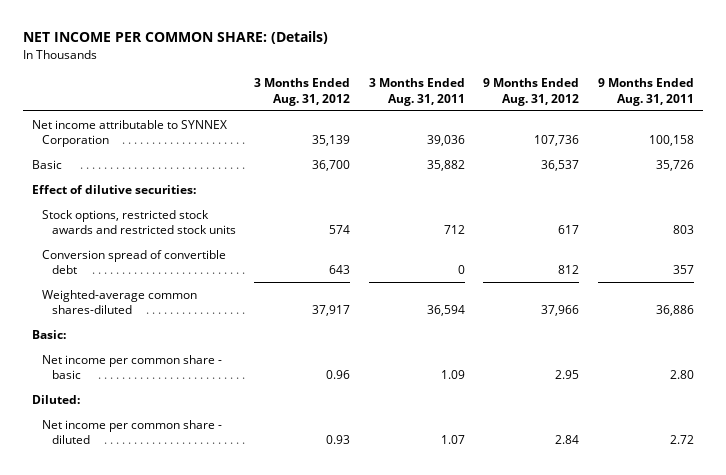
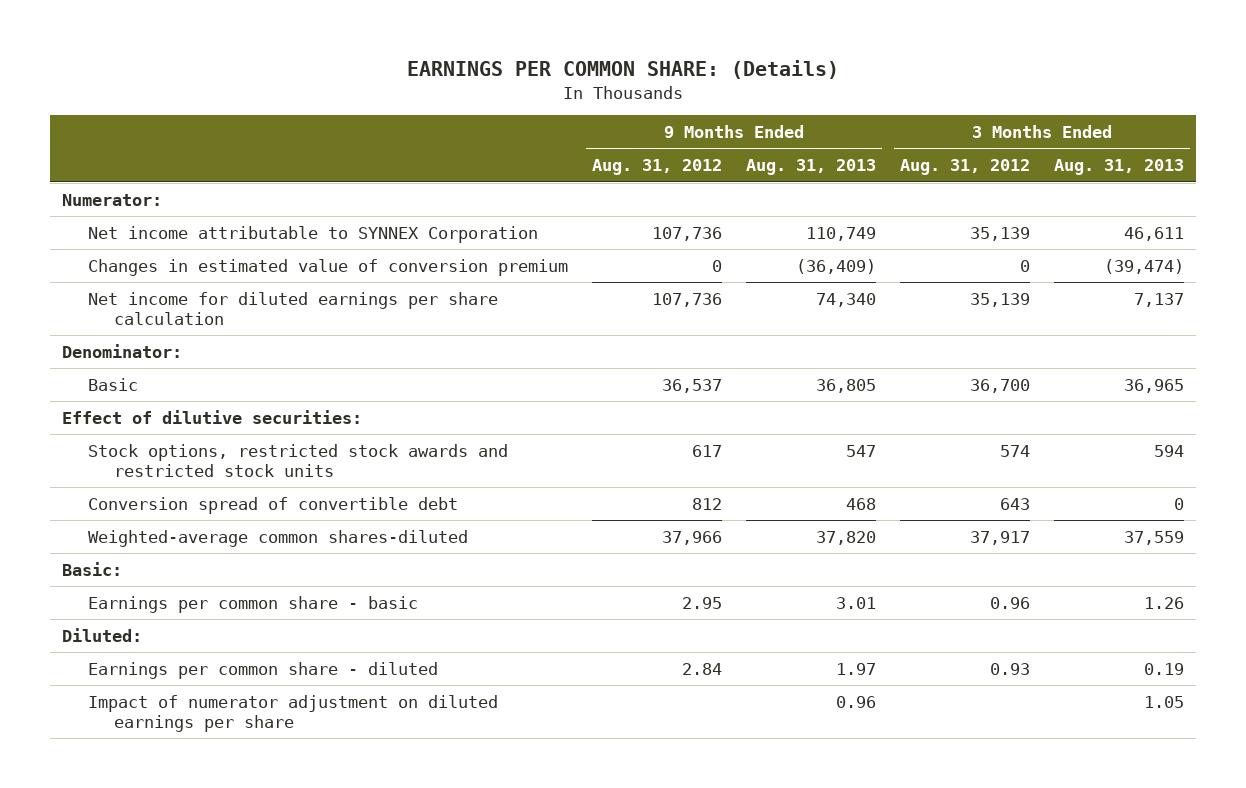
- NET INCOME PER COMMON SHARE: (Details)
+ EARNINGS PER COMMON SHARE: (Details)
- | 3 Months Ended Aug. 31, 2012 | 3 Months Ended Aug. 31, 2011 | 9 Months Ended Aug. 31, 2012 | 9 Months Ended Aug. 31, 2011
+ | 9 Months Ended Aug. 31, 2012 | 9 Months Ended Aug. 31, 2013 | 3 Months Ended Aug. 31, 2012 | 3 Months Ended Aug. 31, 2013
+ Numerator:
+ Changes in estimated value of conversion premium | 0 | (36,409) | 0 | (39,474)
+ Net income for diluted earnings per share calculation | 107,736 | 74,340 | 35,139 | 7,137
+ Denominator:
- Net income per common share - basic | 0.96 | 1.09 | 2.95 | 2.80
+ Earnings per common share - basic | 2.95 | 3.01 | 0.96 | 1.26
- Net income per common share - diluted | 0.93 | 1.07 | 2.84 | 2.72
+ Earnings per common share - diluted | 2.84 | 1.97 | 0.93 | 0.19
+ Impact of numerator adjustment on diluted earnings per share | | 0.96 | | 1.05

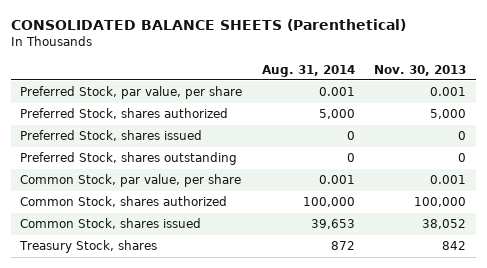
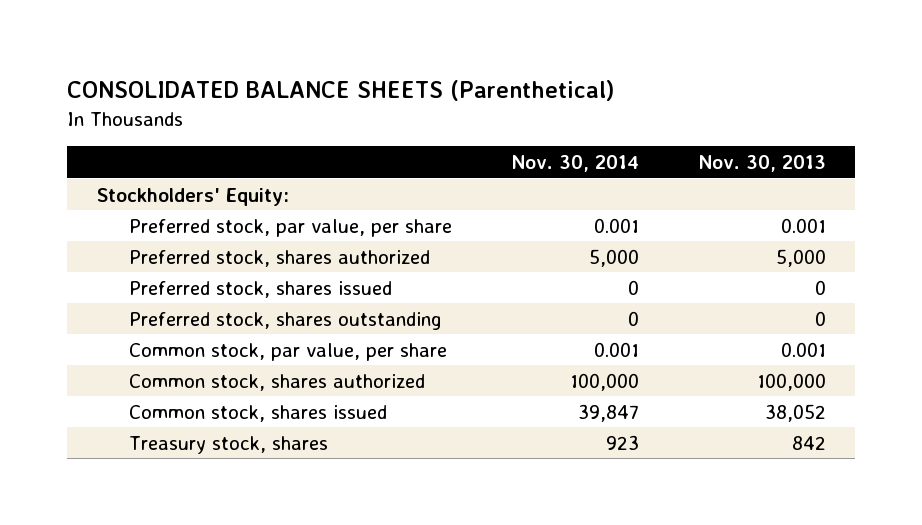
- | Aug. 31, 2014 | Nov. 30, 2013
+ | Nov. 30, 2014 | Nov. 30, 2013
- Preferred Stock, par value, per share | 0.001 | 0.001
- Preferred Stock, shares authorized | 5,000 | 5,000
- Preferred Stock, shares issued | 0 | 0
- Preferred Stock, shares outstanding | 0 | 0
- Common Stock, par value, per share | 0.001 | 0.001
- Common Stock, shares authorized | 100,000 | 100,000
- Common Stock, shares issued | 39,653 | 38,052
- Treasury Stock, shares | 872 | 842
+ Stockholders' Equity:
+ Preferred stock, par value, per share | 0.001 | 0.001
+ Preferred stock, shares authorized | 5,000 | 5,000
+ Preferred stock, shares issued | 0 | 0
+ Preferred stock, shares outstanding | 0 | 0
+ Common stock, par value, per share | 0.001 | 0.001
+ Common stock, shares authorized | 100,000 | 100,000
+ Common stock, shares issued | 39,847 | 38,052
+ Treasury stock, shares | 923 | 842

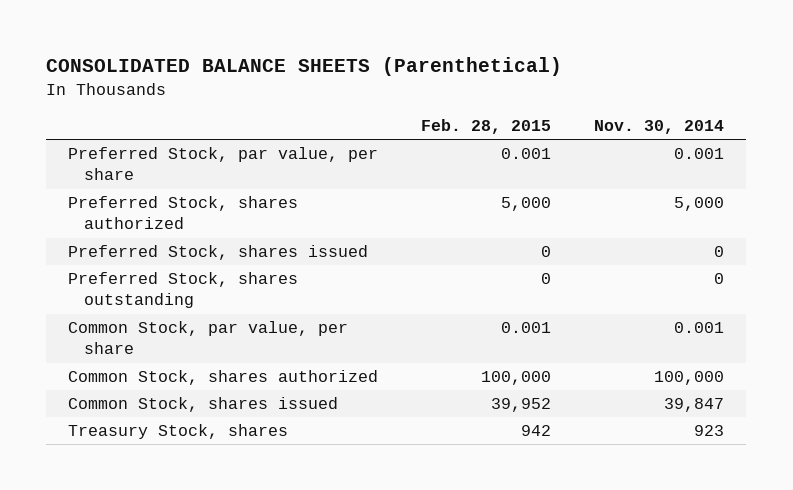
- | Nov. 30, 2014 | Nov. 30, 2013
+ | Feb. 28, 2015 | Nov. 30, 2014
- Stockholders' Equity:
- Preferred stock, par value, per share | 0.001 | 0.001
- Preferred stock, shares authorized | 5,000 | 5,000
- Preferred stock, shares issued | 0 | 0
- Preferred stock, shares outstanding | 0 | 0
- Common stock, par value, per share | 0.001 | 0.001
- Common stock, shares authorized | 100,000 | 100,000
- Common stock, shares issued | 39,847 | 38,052
- Treasury stock, shares | 923 | 842
+ Preferred Stock, par value, per share | 0.001 | 0.001
+ Preferred Stock, shares authorized | 5,000 | 5,000
+ Preferred Stock, shares issued | 0 | 0
+ Preferred Stock, shares outstanding | 0 | 0
+ Common Stock, par value, per share | 0.001 | 0.001
+ Common Stock, shares authorized | 100,000 | 100,000
+ Common Stock, shares issued | 39,952 | 39,847
+ Treasury Stock, shares | 942 | 923

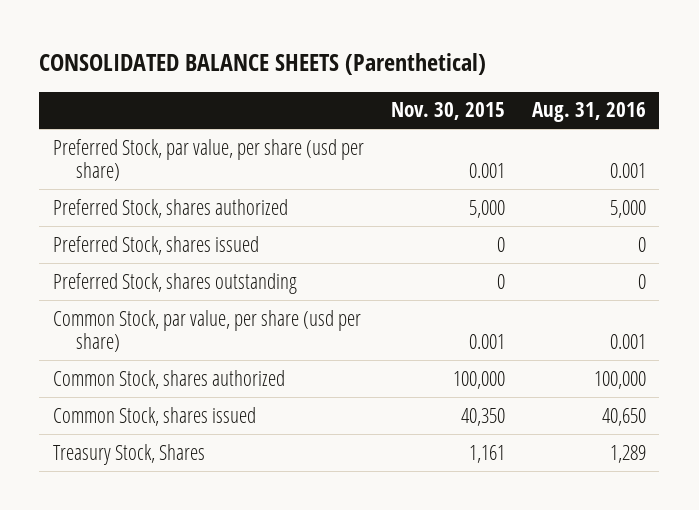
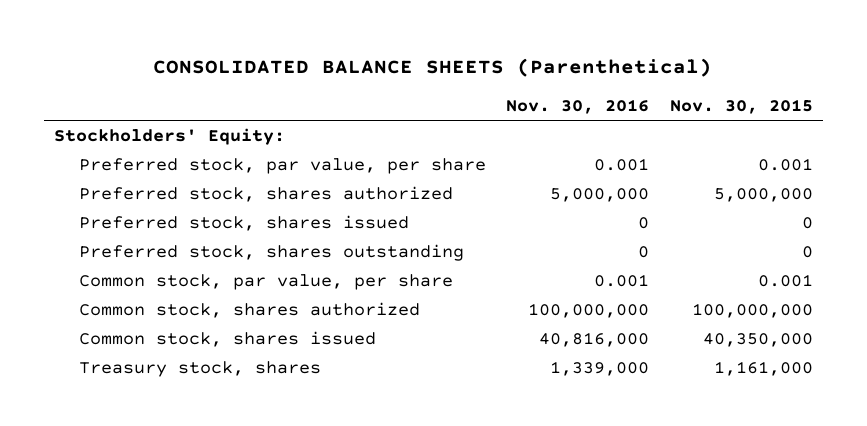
- | Nov. 30, 2015 | Aug. 31, 2016
+ | Nov. 30, 2016 | Nov. 30, 2015
- Preferred Stock, par value, per share (usd per share) | 0.001 | 0.001
- Preferred Stock, shares authorized | 5,000 | 5,000
- Preferred Stock, shares issued | 0 | 0
- Preferred Stock, shares outstanding | 0 | 0
- Common Stock, par value, per share (usd per share) | 0.001 | 0.001
- Common Stock, shares authorized | 100,000 | 100,000
- Common Stock, shares issued | 40,350 | 40,650
- Treasury Stock, Shares | 1,161 | 1,289
+ Stockholders' Equity:
+ Preferred stock, par value, per share | 0.001 | 0.001
+ Preferred stock, shares authorized | 5,000,000 | 5,000,000
+ Preferred stock, shares issued | 0 | 0
+ Preferred stock, shares outstanding | 0 | 0
+ Common stock, par value, per share | 0.001 | 0.001
+ Common stock, shares authorized | 100,000,000 | 100,000,000
+ Common stock, shares issued | 40,816,000 | 40,350,000
+ Treasury stock, shares | 1,339,000 | 1,161,000

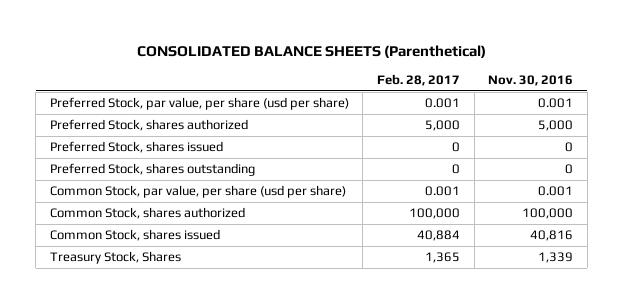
- | Nov. 30, 2016 | Nov. 30, 2015
+ | Feb. 28, 2017 | Nov. 30, 2016
- Stockholders' Equity:
- Preferred stock, par value, per share | 0.001 | 0.001
- Preferred stock, shares authorized | 5,000,000 | 5,000,000
- Preferred stock, shares issued | 0 | 0
- Preferred stock, shares outstanding | 0 | 0
- Common stock, par value, per share | 0.001 | 0.001
- Common stock, shares authorized | 100,000,000 | 100,000,000
- Common stock, shares issued | 40,816,000 | 40,350,000
- Treasury stock, shares | 1,339,000 | 1,161,000
+ Preferred Stock, par value, per share (usd per share) | 0.001 | 0.001
+ Preferred Stock, shares authorized | 5,000 | 5,000
+ Preferred Stock, shares issued | 0 | 0
+ Preferred Stock, shares outstanding | 0 | 0
+ Common Stock, par value, per share (usd per share) | 0.001 | 0.001
+ Common Stock, shares authorized | 100,000 | 100,000
+ Common Stock, shares issued | 40,884 | 40,816
+ Treasury Stock, Shares | 1,365 | 1,339

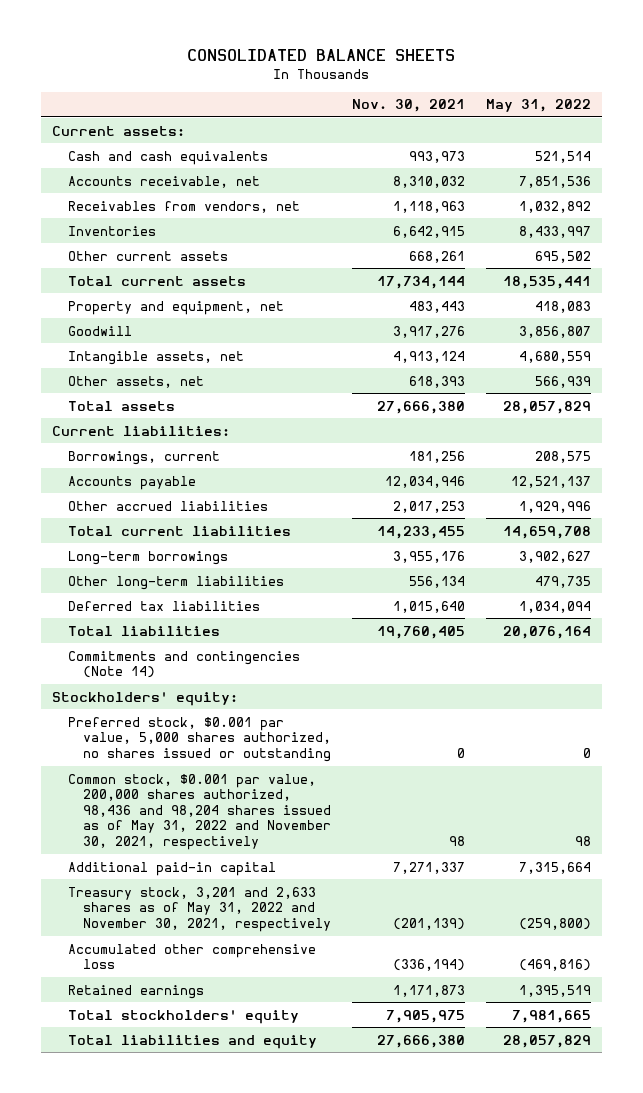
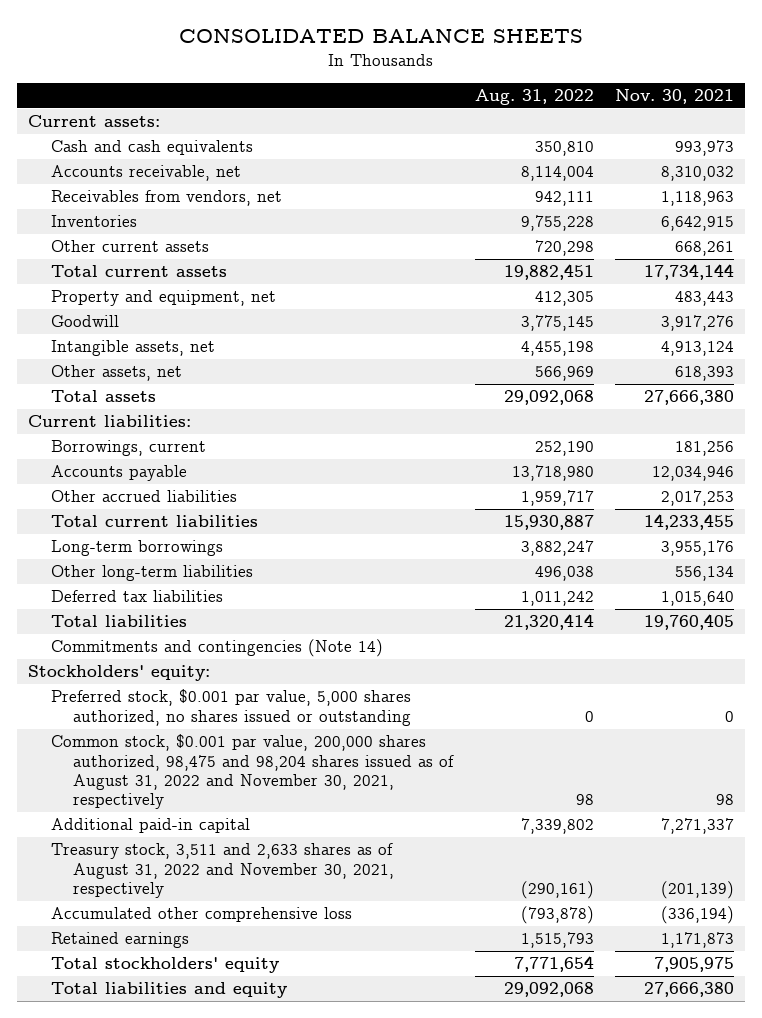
- | Nov. 30, 2021 | May 31, 2022
+ | Aug. 31, 2022 | Nov. 30, 2021
- Common stock, $0.001 par value, 200,000 shares authorized, 98,436 and 98,204 shares issued as of May 31, 2022 and November 30, 2021, respectively | 98 | 98
+ Common stock, $0.001 par value, 200,000 shares authorized, 98,475 and 98,204 shares issued as of August 31, 2022 and November 30, 2021, respectively | 98 | 98
- Treasury stock, 3,201 and 2,633 shares as of May 31, 2022 and November 30, 2021, respectively | (201,139) | (259,800)
+ Treasury stock, 3,511 and 2,633 shares as of August 31, 2022 and November 30, 2021, respectively | (290,161) | (201,139)

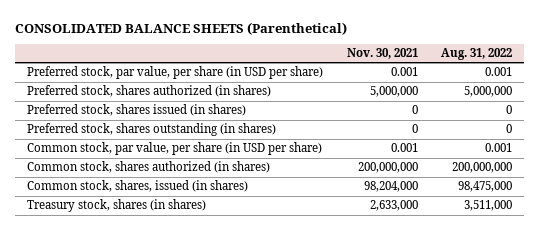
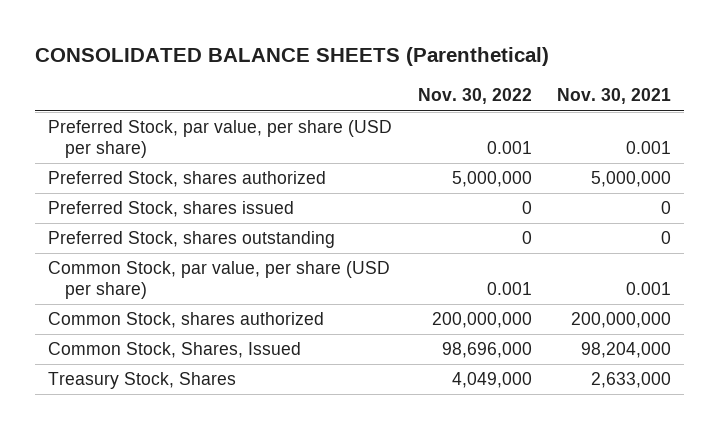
- | Nov. 30, 2021 | Aug. 31, 2022
+ | Nov. 30, 2022 | Nov. 30, 2021
- Preferred stock, par value, per share (in USD per share) | 0.001 | 0.001
- Preferred stock, shares authorized (in shares) | 5,000,000 | 5,000,000
- Preferred stock, shares issued (in shares) | 0 | 0
- Preferred stock, shares outstanding (in shares) | 0 | 0
- Common stock, par value, per share (in USD per share) | 0.001 | 0.001
- Common stock, shares authorized (in shares) | 200,000,000 | 200,000,000
- Common stock, shares, issued (in shares) | 98,204,000 | 98,475,000
- Treasury stock, shares (in shares) | 2,633,000 | 3,511,000
+ Preferred Stock, par value, per share (USD per share) | 0.001 | 0.001
+ Preferred Stock, shares authorized | 5,000,000 | 5,000,000
+ Preferred Stock, shares issued | 0 | 0
+ Preferred Stock, shares outstanding | 0 | 0
+ Common Stock, par value, per share (USD per share) | 0.001 | 0.001
+ Common Stock, shares authorized | 200,000,000 | 200,000,000
+ Common Stock, Shares, Issued | 98,696,000 | 98,204,000
+ Treasury Stock, Shares | 4,049,000 | 2,633,000

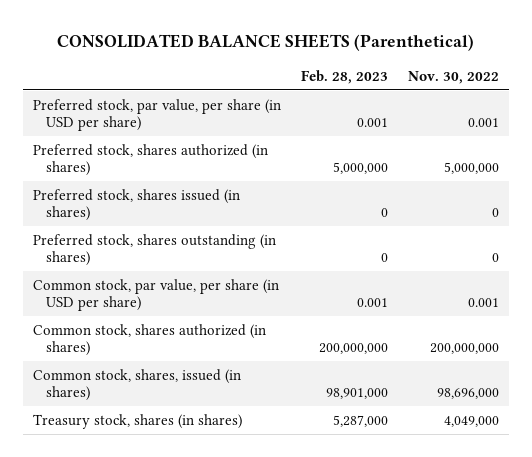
- | Nov. 30, 2022 | Nov. 30, 2021
+ | Feb. 28, 2023 | Nov. 30, 2022
- Preferred Stock, par value, per share (USD per share) | 0.001 | 0.001
- Preferred Stock, shares authorized | 5,000,000 | 5,000,000
- Preferred Stock, shares issued | 0 | 0
- Preferred Stock, shares outstanding | 0 | 0
- Common Stock, par value, per share (USD per share) | 0.001 | 0.001
- Common Stock, shares authorized | 200,000,000 | 200,000,000
- Common Stock, Shares, Issued | 98,696,000 | 98,204,000
- Treasury Stock, Shares | 4,049,000 | 2,633,000
+ Preferred stock, par value, per share (in USD per share) | 0.001 | 0.001
+ Preferred stock, shares authorized (in shares) | 5,000,000 | 5,000,000
+ Preferred stock, shares issued (in shares) | 0 | 0
+ Preferred stock, shares outstanding (in shares) | 0 | 0
+ Common stock, par value, per share (in USD per share) | 0.001 | 0.001
+ Common stock, shares authorized (in shares) | 200,000,000 | 200,000,000
+ Common stock, shares, issued (in shares) | 98,901,000 | 98,696,000
+ Treasury stock, shares (in shares) | 5,287,000 | 4,049,000

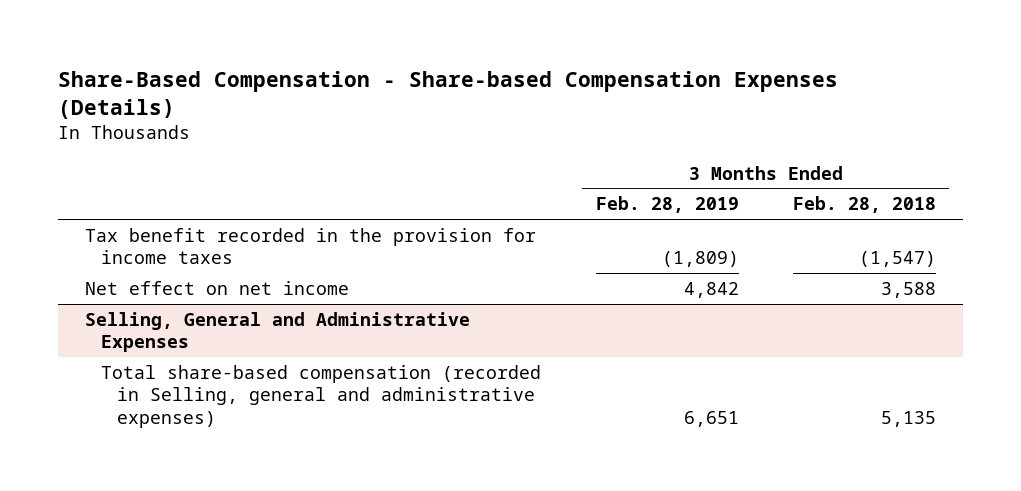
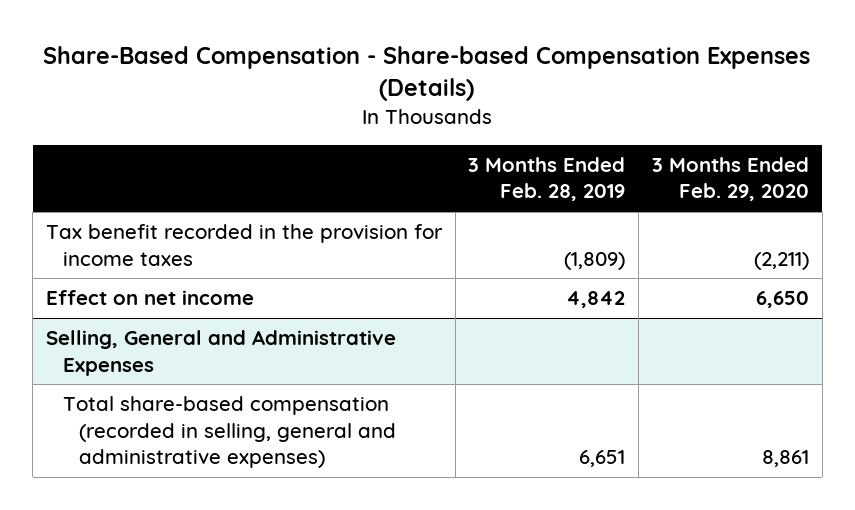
- | 3 Months Ended Feb. 28, 2019 | 3 Months Ended Feb. 28, 2018
+ | 3 Months Ended Feb. 28, 2019 | 3 Months Ended Feb. 29, 2020
- Net effect on net income | 4,842 | 3,588
+ Effect on net income | 4,842 | 6,650
@ Selling, General and Administrative Expenses
- Total share-based compensation (recorded in Selling, general and administrative expenses) | 6,651 | 5,135
+ Total share-based compensation (recorded in selling, general and administrative expenses) | 6,651 | 8,861

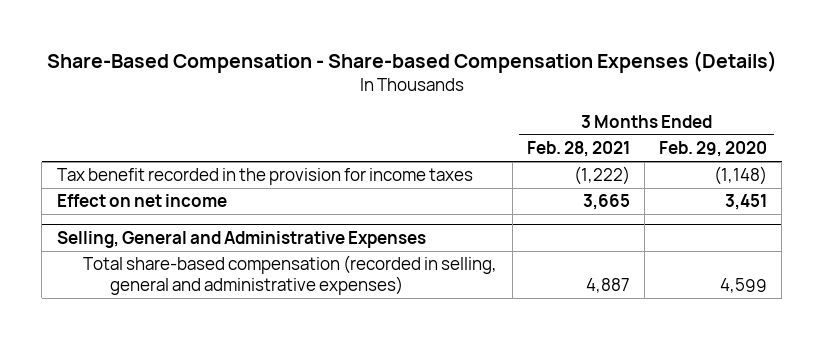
- | 3 Months Ended Feb. 28, 2019 | 3 Months Ended Feb. 29, 2020
+ | 3 Months Ended Feb. 28, 2021 | 3 Months Ended Feb. 29, 2020
- Tax benefit recorded in the provision for income taxes | (1,809) | (2,211)
- Effect on net income | 4,842 | 6,650
+ Tax benefit recorded in the provision for income taxes | (1,222) | (1,148)
+ Effect on net income | 3,665 | 3,451
@ Selling, General and Administrative Expenses
- Total share-based compensation (recorded in selling, general and administrative expenses) | 6,651 | 8,861
+ Total share-based compensation (recorded in selling, general and administrative expenses) | 4,887 | 4,599

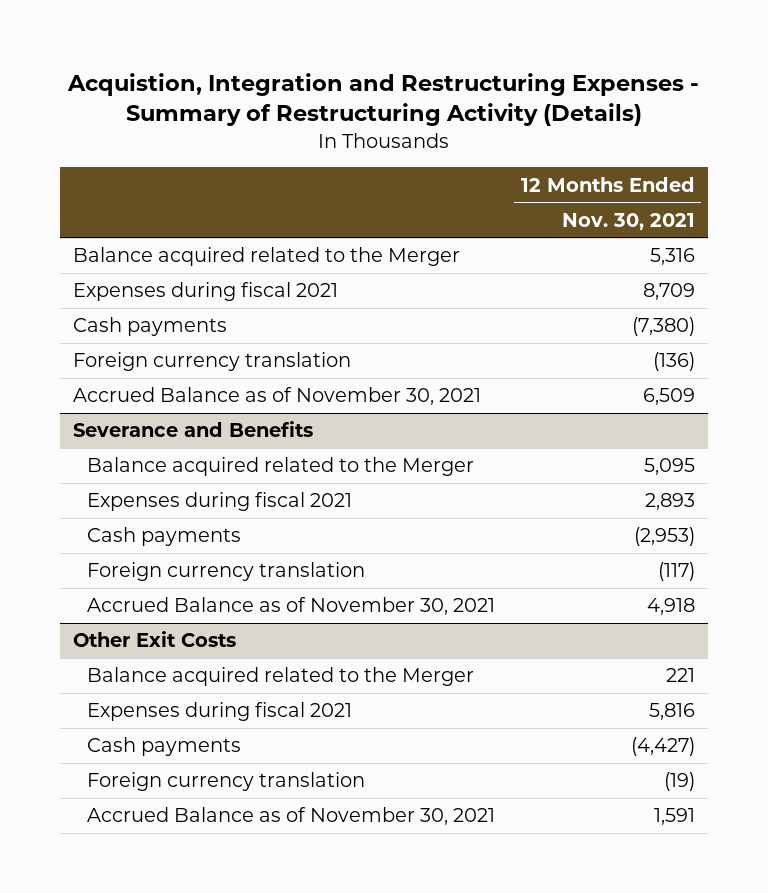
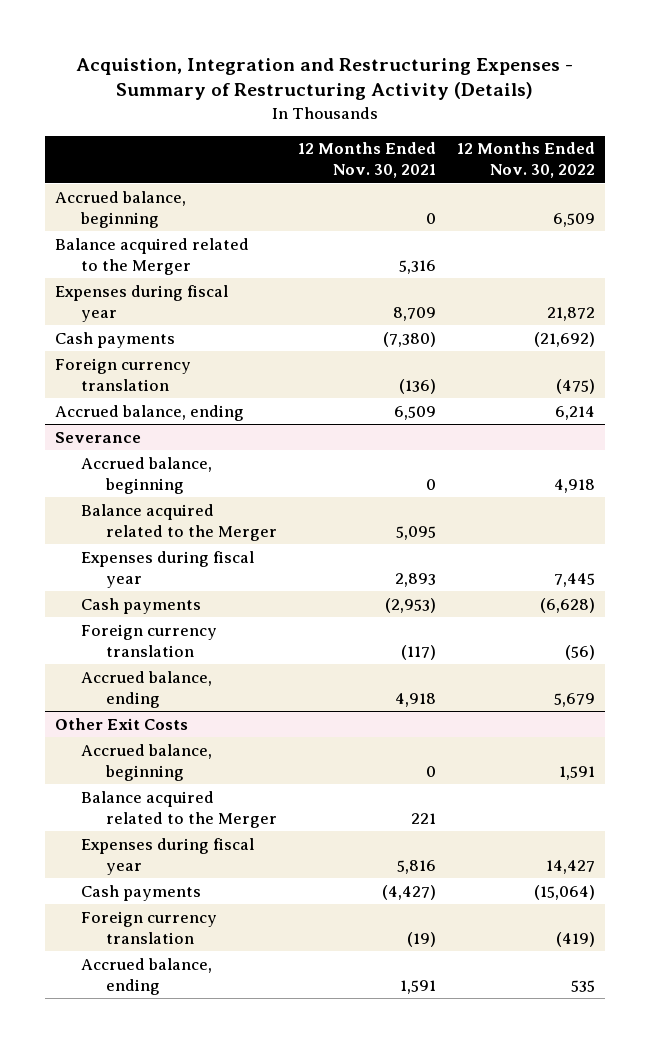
- | 12 Months Ended Nov. 30, 2021
+ | 12 Months Ended Nov. 30, 2021 | 12 Months Ended Nov. 30, 2022
+ Accrued balance, beginning | 0 | 6,509
- Expenses during fiscal 2021 | 8,709
+ Expenses during fiscal year | 8,709 | 21,872
- Accrued Balance as of November 30, 2021 | 6,509
- Severance and Benefits
+ Accrued balance, ending | 6,509 | 6,214
+ Severance
+ Accrued balance, beginning | 0 | 4,918
- Expenses during fiscal 2021 | 2,893
+ Expenses during fiscal year | 2,893 | 7,445
- Accrued Balance as of November 30, 2021 | 4,918
+ Accrued balance, ending | 4,918 | 5,679
@ Other Exit Costs
+ Accrued balance, beginning | 0 | 1,591
- Expenses during fiscal 2021 | 5,816
+ Expenses during fiscal year | 5,816 | 14,427
- Accrued Balance as of November 30, 2021 | 1,591
+ Accrued balance, ending | 1,591 | 535

